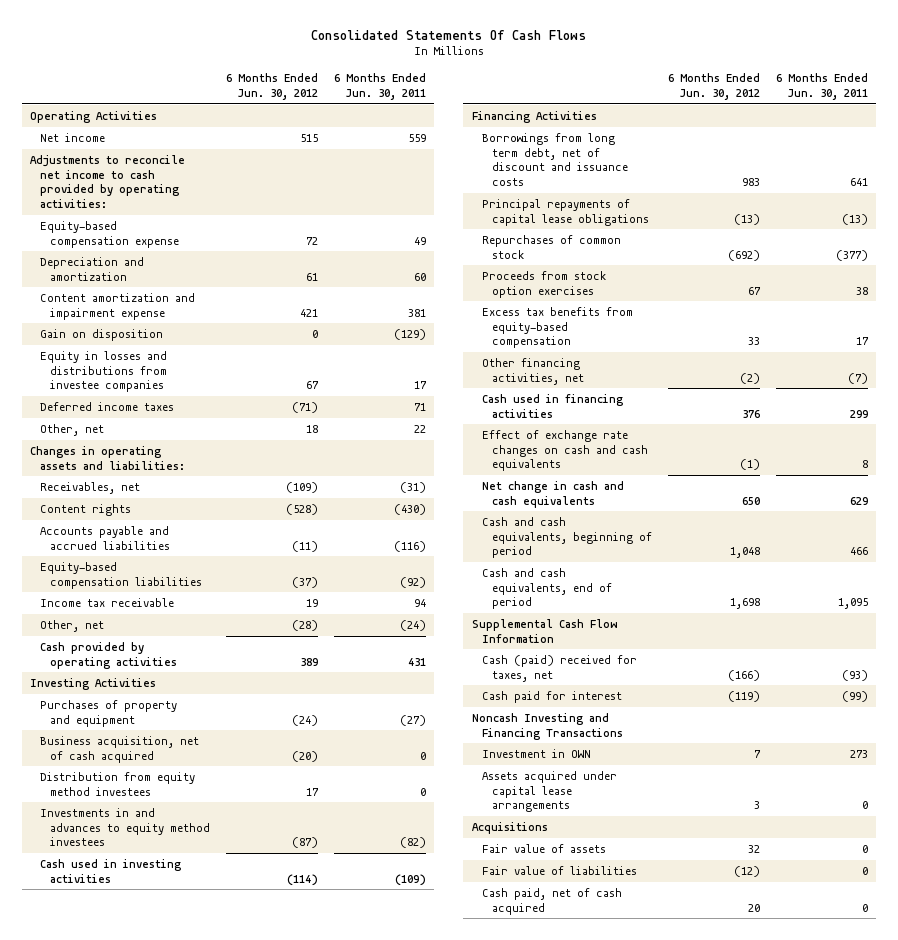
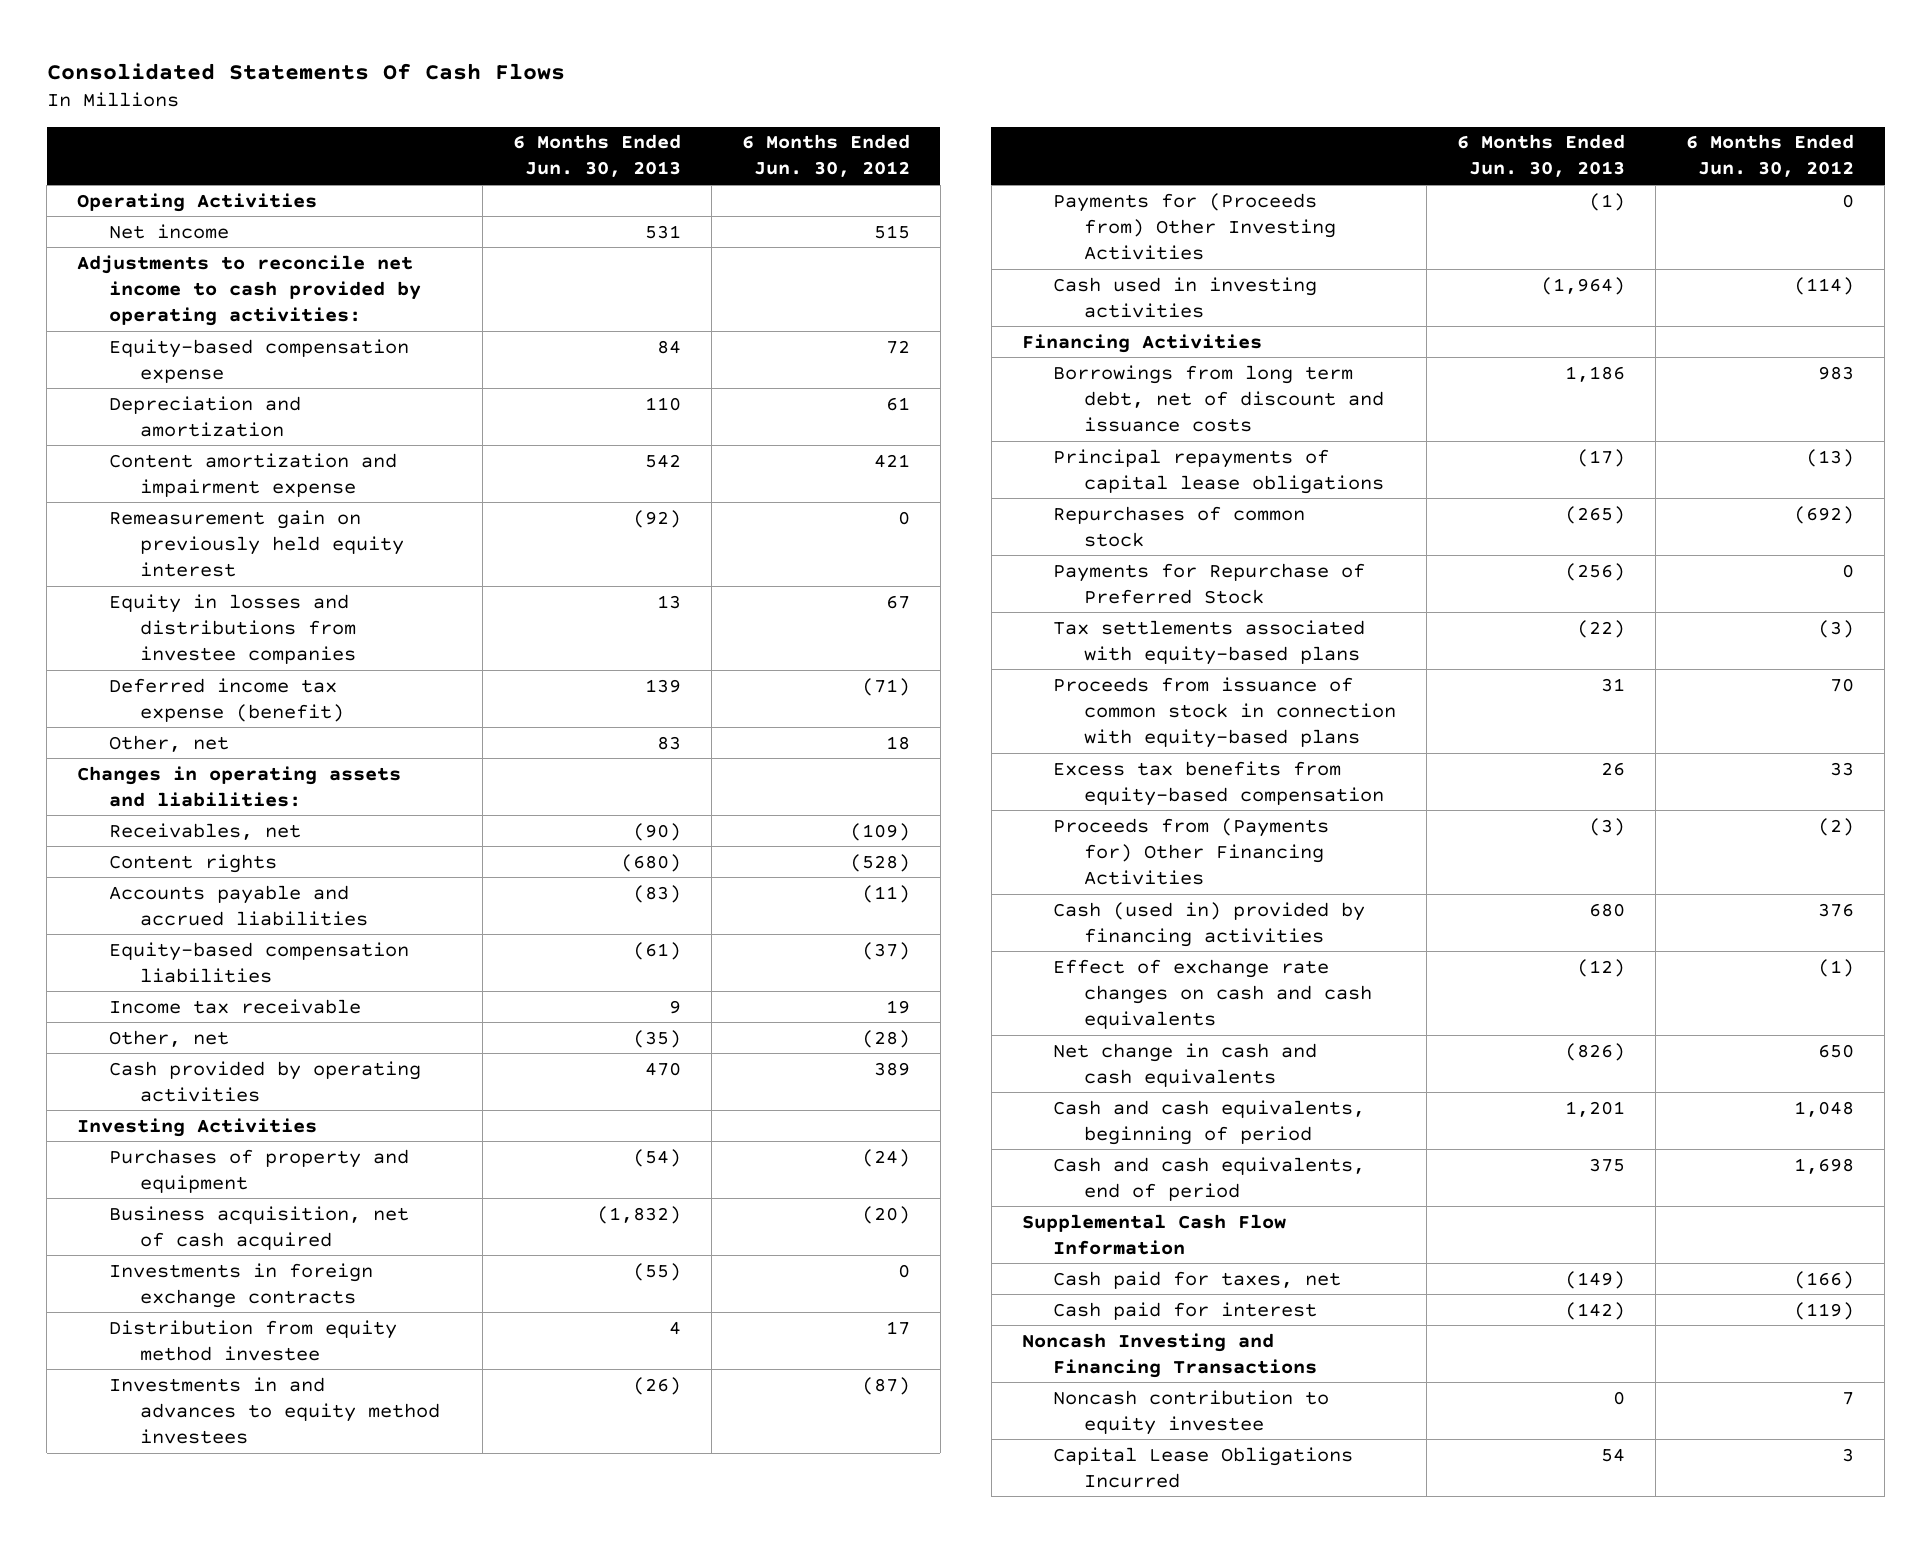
- | 6 Months Ended Jun. 30, 2012 | 6 Months Ended Jun. 30, 2011
+ | 6 Months Ended Jun. 30, 2013 | 6 Months Ended Jun. 30, 2012
- Gain on disposition | 0 | (129)
+ Remeasurement gain on previously held equity interest | (92) | 0
- Deferred income taxes | (71) | 71
+ Deferred income tax expense (benefit) | 139 | (71)
- Distribution from equity method investees | 17 | 0
+ Investments in foreign exchange contracts | (55) | 0
+ Distribution from equity method investee | 4 | 17
+ Payments for (Proceeds from) Other Investing Activities | (1) | 0
- Proceeds from stock option exercises | 67 | 38
+ Payments for Repurchase of Preferred Stock | (256) | 0
+ Tax settlements associated with equity-based plans | (22) | (3)
+ Proceeds from issuance of common stock in connection with equity-based plans | 31 | 70
- Other financing activities, net | (2) | (7)
- Cash used in financing activities | 376 | 299
+ Proceeds from (Payments for) Other Financing Activities | (3) | (2)
+ Cash (used in) provided by financing activities | 680 | 376
- Cash (paid) received for taxes, net | (166) | (93)
+ Cash paid for taxes, net | (149) | (166)
- Investment in OWN | 7 | 273
- Assets acquired under capital lease arrangements | 3 | 0
- Acquisitions
- Fair value of assets | 32 | 0
- Fair value of liabilities | (12) | 0
- Cash paid, net of cash acquired | 20 | 0
+ Noncash contribution to equity investee | 0 | 7
+ Capital Lease Obligations Incurred | 54 | 3

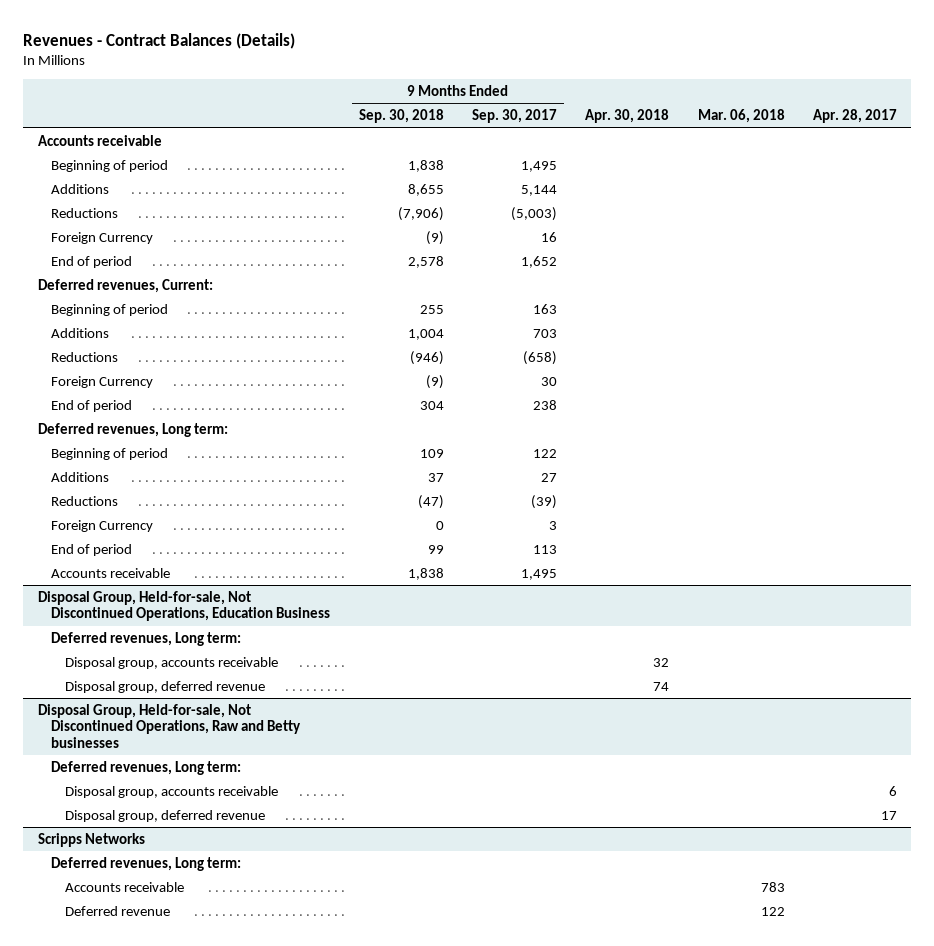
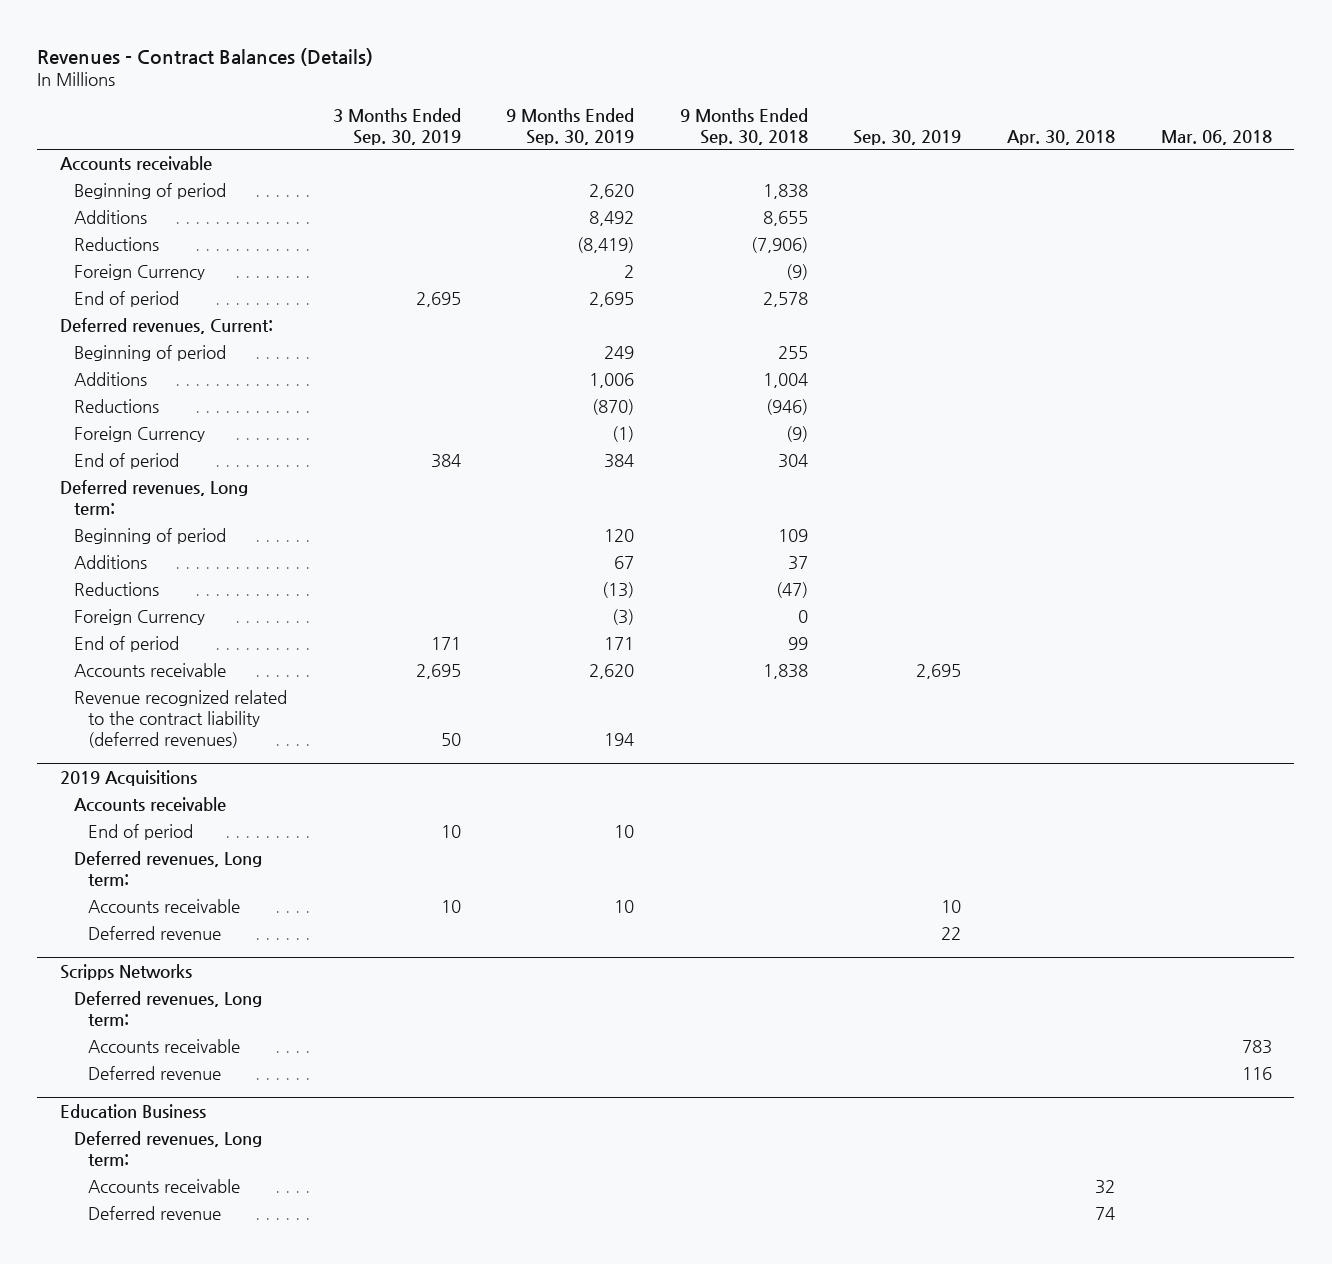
- | 9 Months Ended Sep. 30, 2018 | 9 Months Ended Sep. 30, 2017 | Apr. 30, 2018 | Mar. 06, 2018 | Apr. 28, 2017
+ | 3 Months Ended Sep. 30, 2019 | 9 Months Ended Sep. 30, 2019 | 9 Months Ended Sep. 30, 2018 | Sep. 30, 2019 | Apr. 30, 2018 | Mar. 06, 2018
- Disposal Group, Held-for-sale, Not Discontinued Operations, Education Business
- Deferred revenues, Long term:
- Disposal group, accounts receivable | | | 32 | |
- Disposal group, deferred revenue | | | 74 | |
- Disposal Group, Held-for-sale, Not Discontinued Operations, Raw and Betty businesses
+ Revenue recognized related to the contract liability (deferred revenues) | 50 | 194 | | | |
+ 2019 Acquisitions
+ Accounts receivable
+ End of period | 10 | 10 | | | |
- Disposal group, accounts receivable | | | | | 6
- Disposal group, deferred revenue | | | | | 17
+ Accounts receivable | 10 | 10 | | 10 | |
+ Deferred revenue | | | | 22 | |
@ Scripps Networks
- Deferred revenue | | | | 122 |
+ Deferred revenue | | | | | | 116
+ Education Business
+ Deferred revenues, Long term:
+ Accounts receivable | | | | | 32 |
+ Deferred revenue | | | | | 74 |

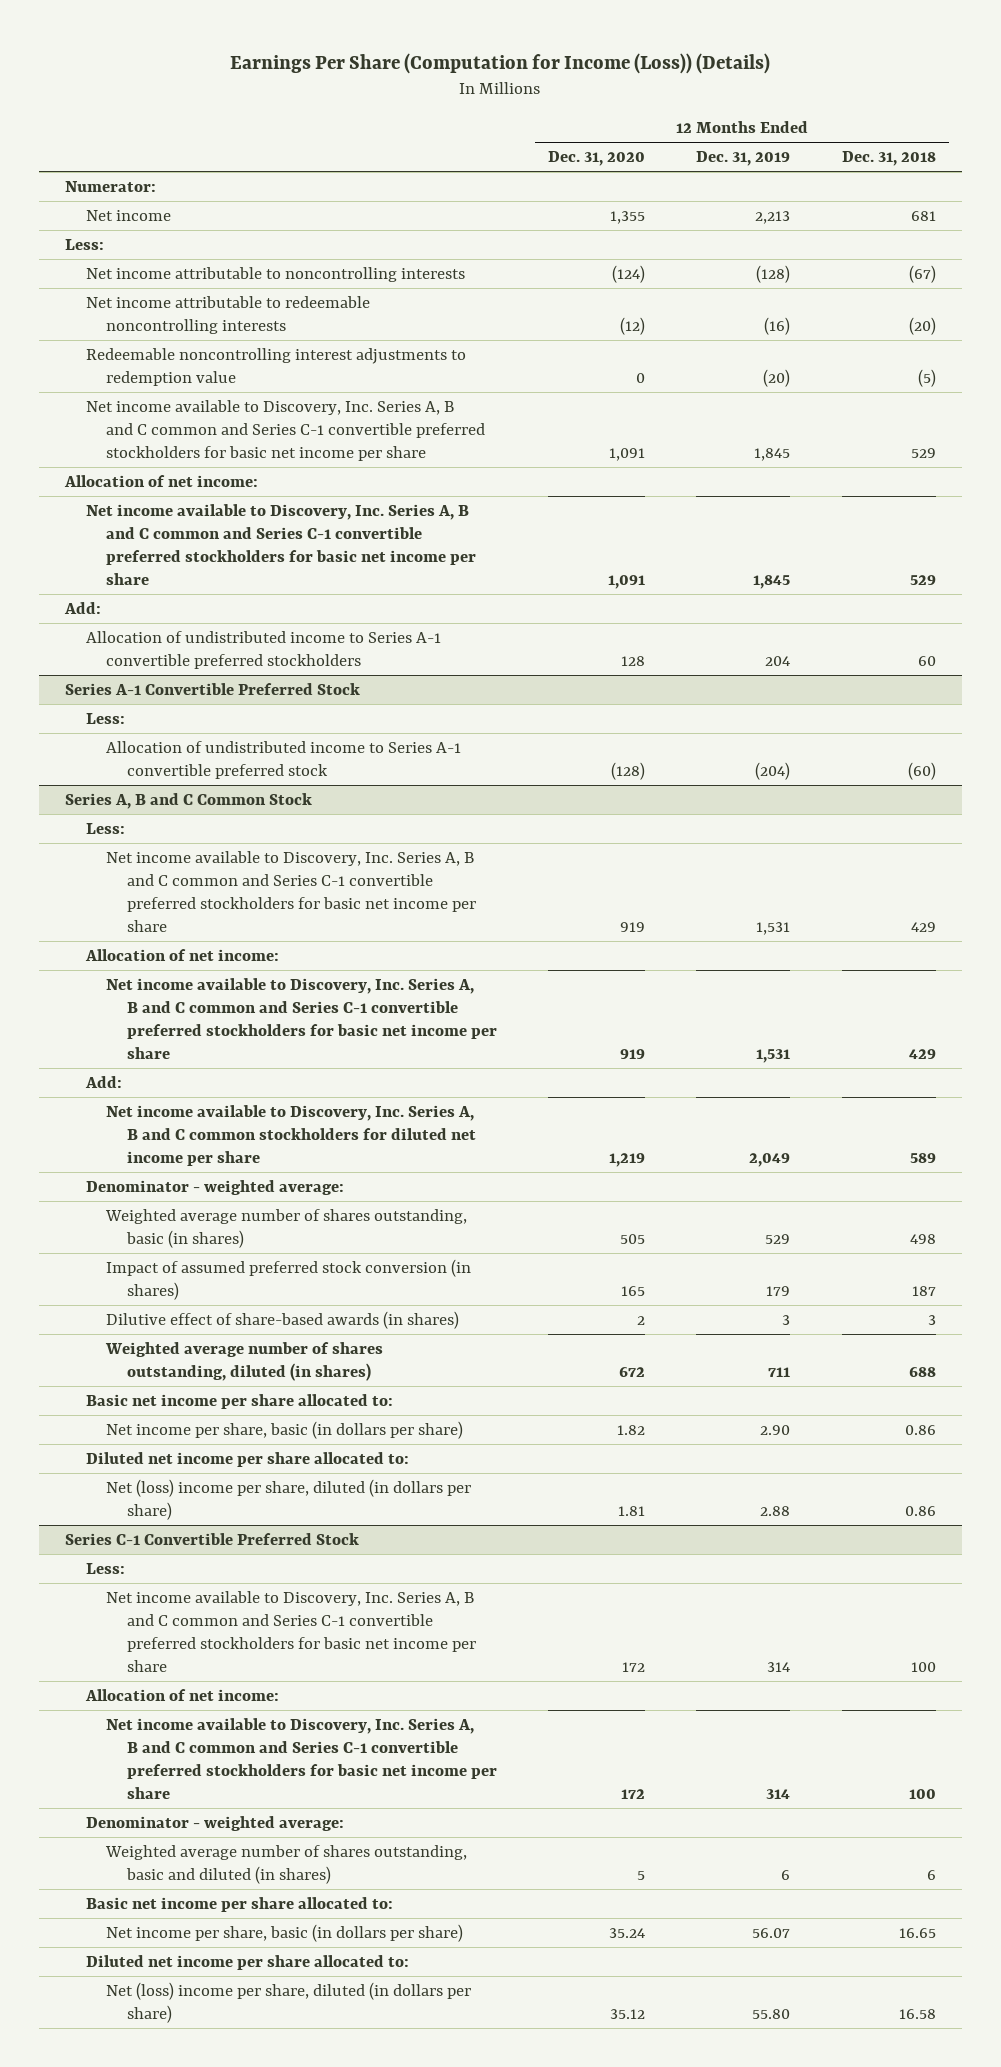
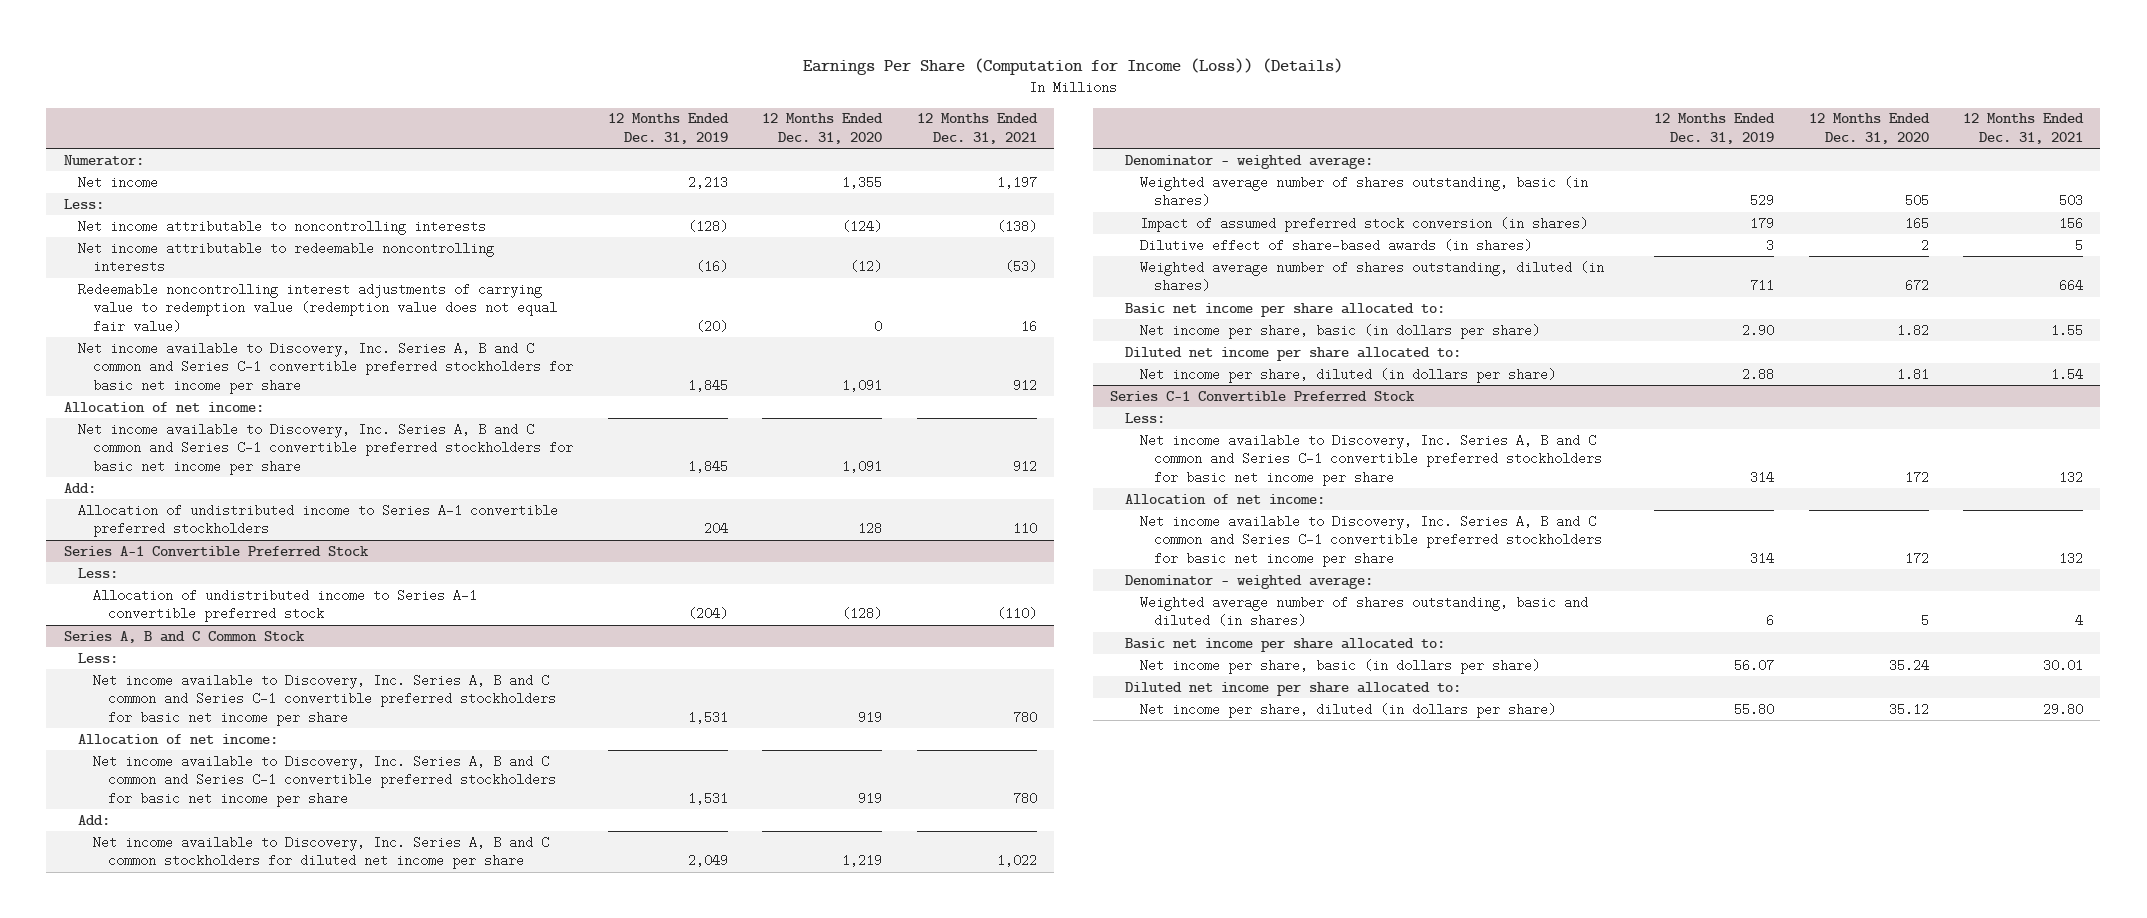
- | 12 Months Ended Dec. 31, 2020 | 12 Months Ended Dec. 31, 2019 | 12 Months Ended Dec. 31, 2018
+ | 12 Months Ended Dec. 31, 2019 | 12 Months Ended Dec. 31, 2020 | 12 Months Ended Dec. 31, 2021
- Redeemable noncontrolling interest adjustments to redemption value | 0 | (20) | (5)
+ Redeemable noncontrolling interest adjustments of carrying value to redemption value (redemption value does not equal fair value) | (20) | 0 | 16
@ Series A, B and C Common Stock
- Net (loss) income per share, diluted (in dollars per share) | 1.81 | 2.88 | 0.86
+ Net income per share, diluted (in dollars per share) | 2.88 | 1.81 | 1.54
@ Series C-1 Convertible Preferred Stock
- Net (loss) income per share, diluted (in dollars per share) | 35.12 | 55.80 | 16.58
+ Net income per share, diluted (in dollars per share) | 55.80 | 35.12 | 29.80

